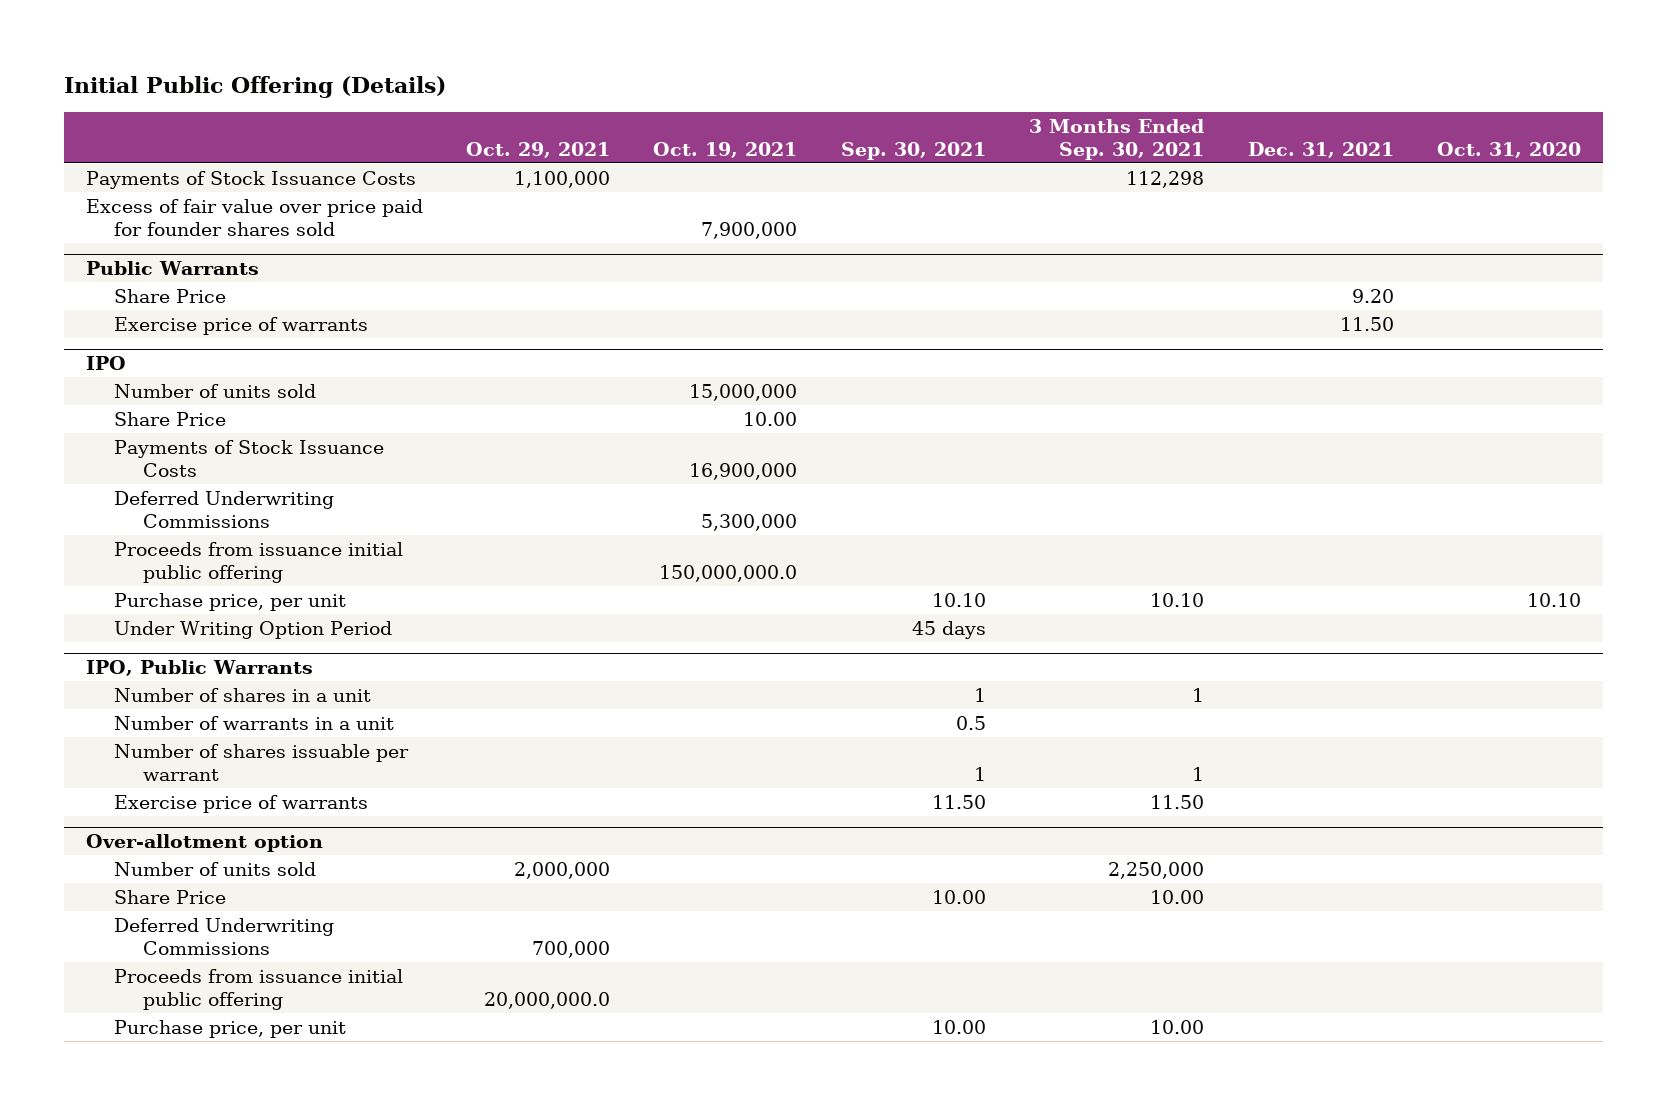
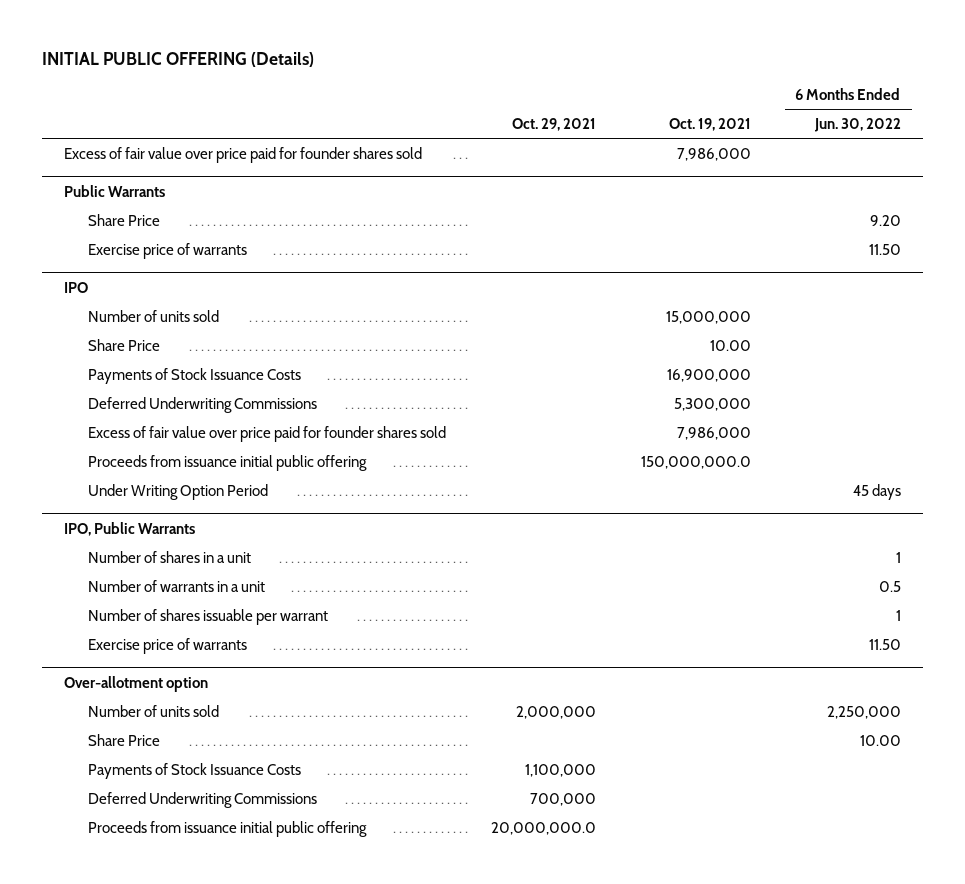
- Initial Public Offering (Details)
+ INITIAL PUBLIC OFFERING (Details)
- | Oct. 29, 2021 | Oct. 19, 2021 | Sep. 30, 2021 | 3 Months Ended Sep. 30, 2021 | Dec. 31, 2021 | Oct. 31, 2020
+ | Oct. 29, 2021 | Oct. 19, 2021 | 6 Months Ended Jun. 30, 2022
- Payments of Stock Issuance Costs | 1,100,000 | | | 112,298 | |
- Excess of fair value over price paid for founder shares sold | | 7,900,000 | | | |
+ Excess of fair value over price paid for founder shares sold | | 7,986,000 |
@ IPO
+ Excess of fair value over price paid for founder shares sold | | 7,986,000 |
- Purchase price, per unit | | | 10.10 | 10.10 | | 10.10
@ Over-allotment option
+ Payments of Stock Issuance Costs | 1,100,000 | |
- Purchase price, per unit | | | 10.00 | 10.00 | |

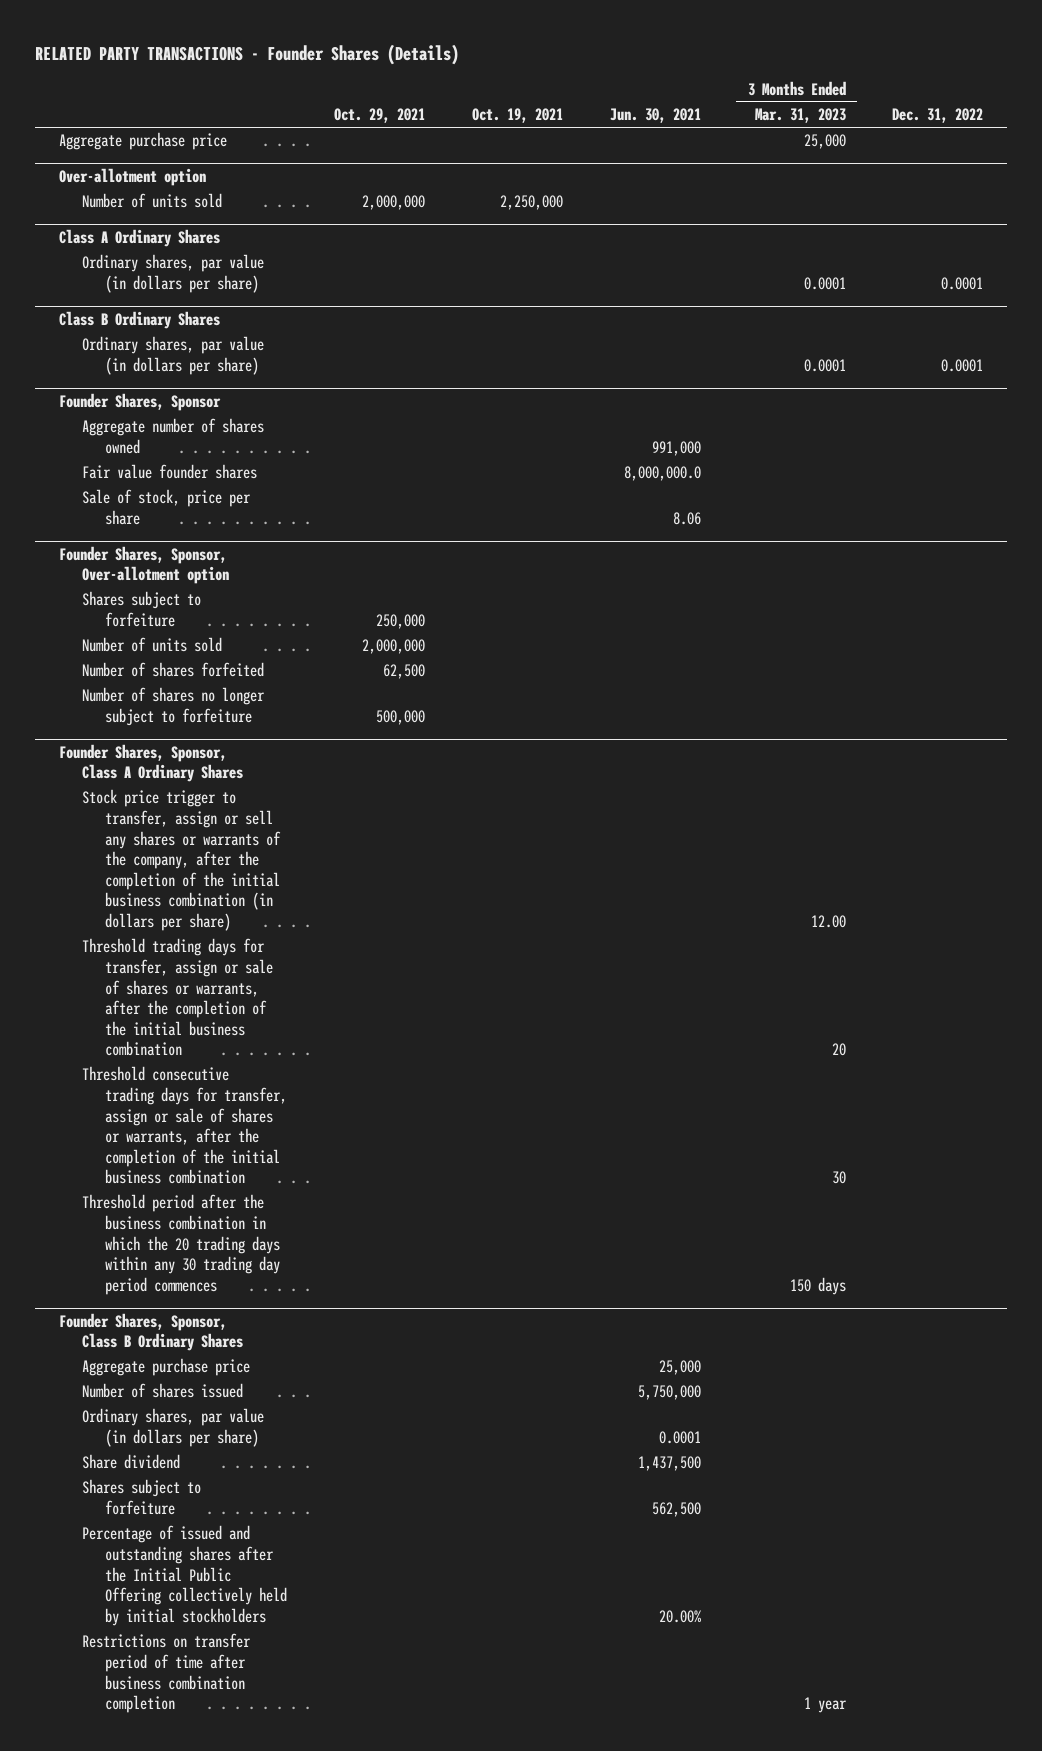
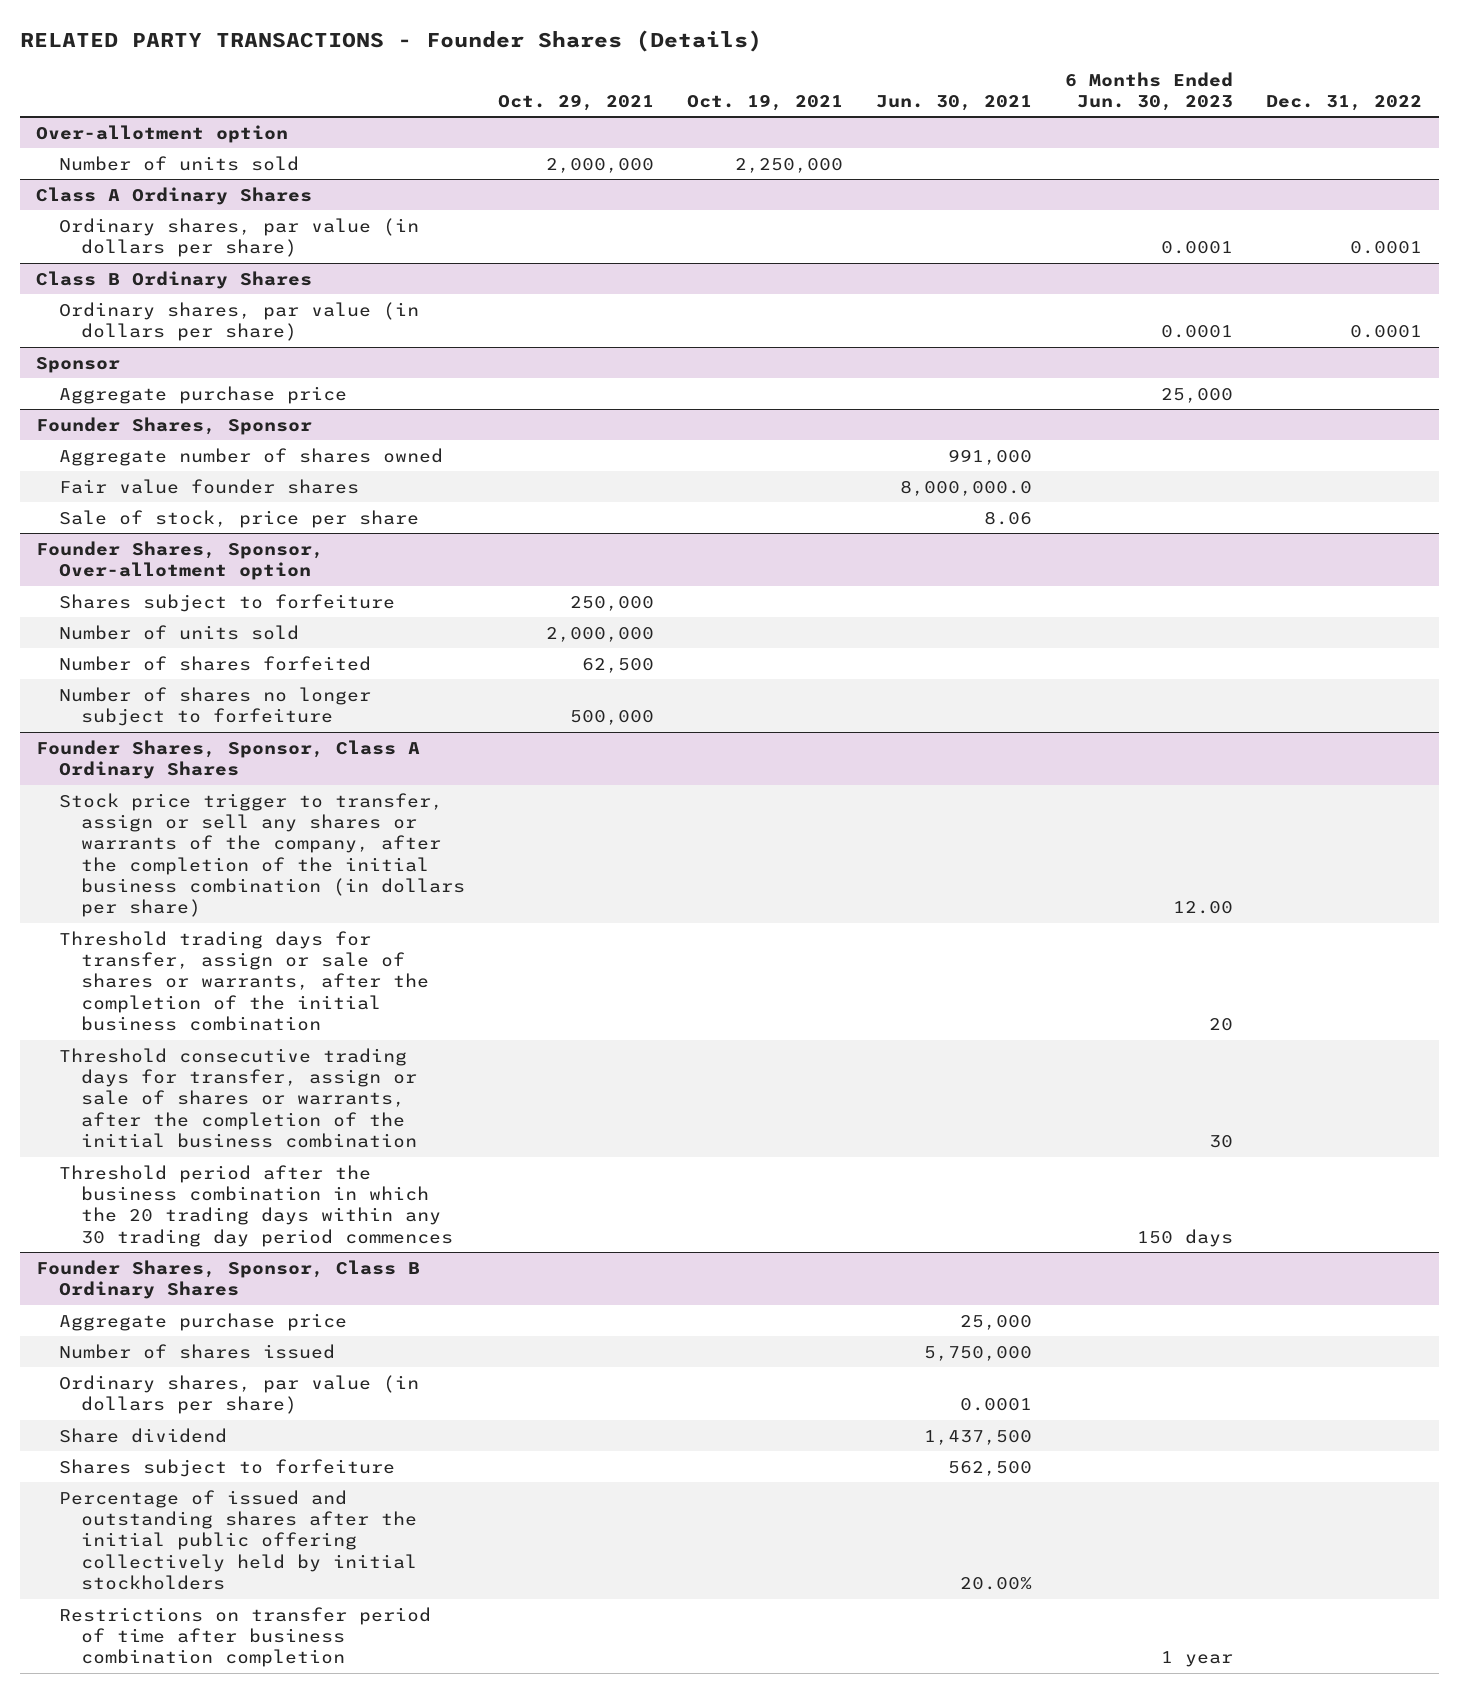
- | Oct. 29, 2021 | Oct. 19, 2021 | Jun. 30, 2021 | 3 Months Ended Mar. 31, 2023 | Dec. 31, 2022
+ | Oct. 29, 2021 | Oct. 19, 2021 | Jun. 30, 2021 | 6 Months Ended Jun. 30, 2023 | Dec. 31, 2022
- Aggregate purchase price | | | | 25,000 |
+ Sponsor
+ Aggregate purchase price | | | | 25,000 |
@ Founder Shares, Sponsor, Class B Ordinary Shares
- Percentage of issued and outstanding shares after the Initial Public Offering collectively held by initial stockholders | | | 20.00% | |
+ Percentage of issued and outstanding shares after the initial public offering collectively held by initial stockholders | | | 20.00% | |

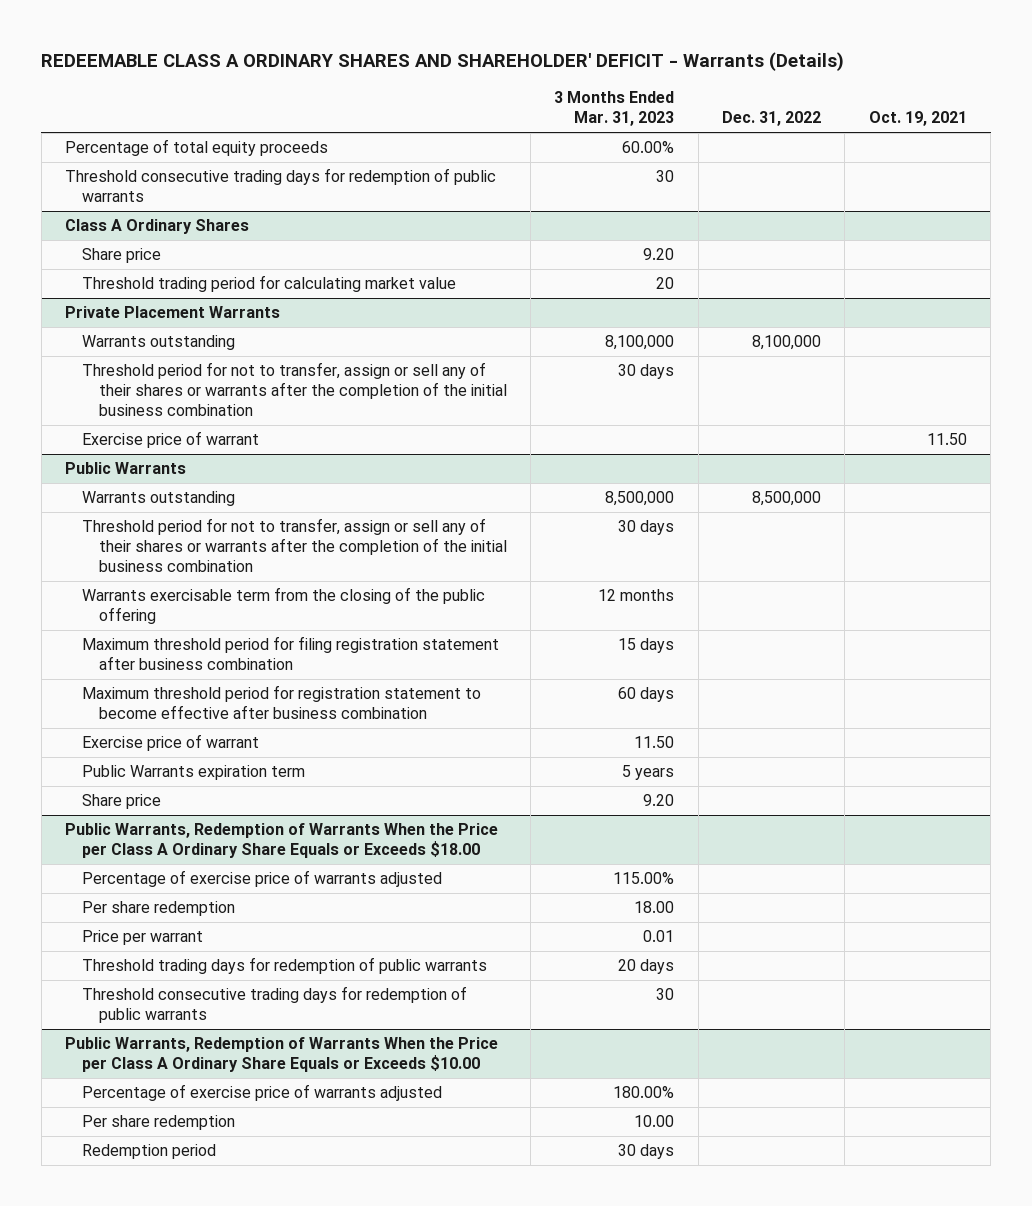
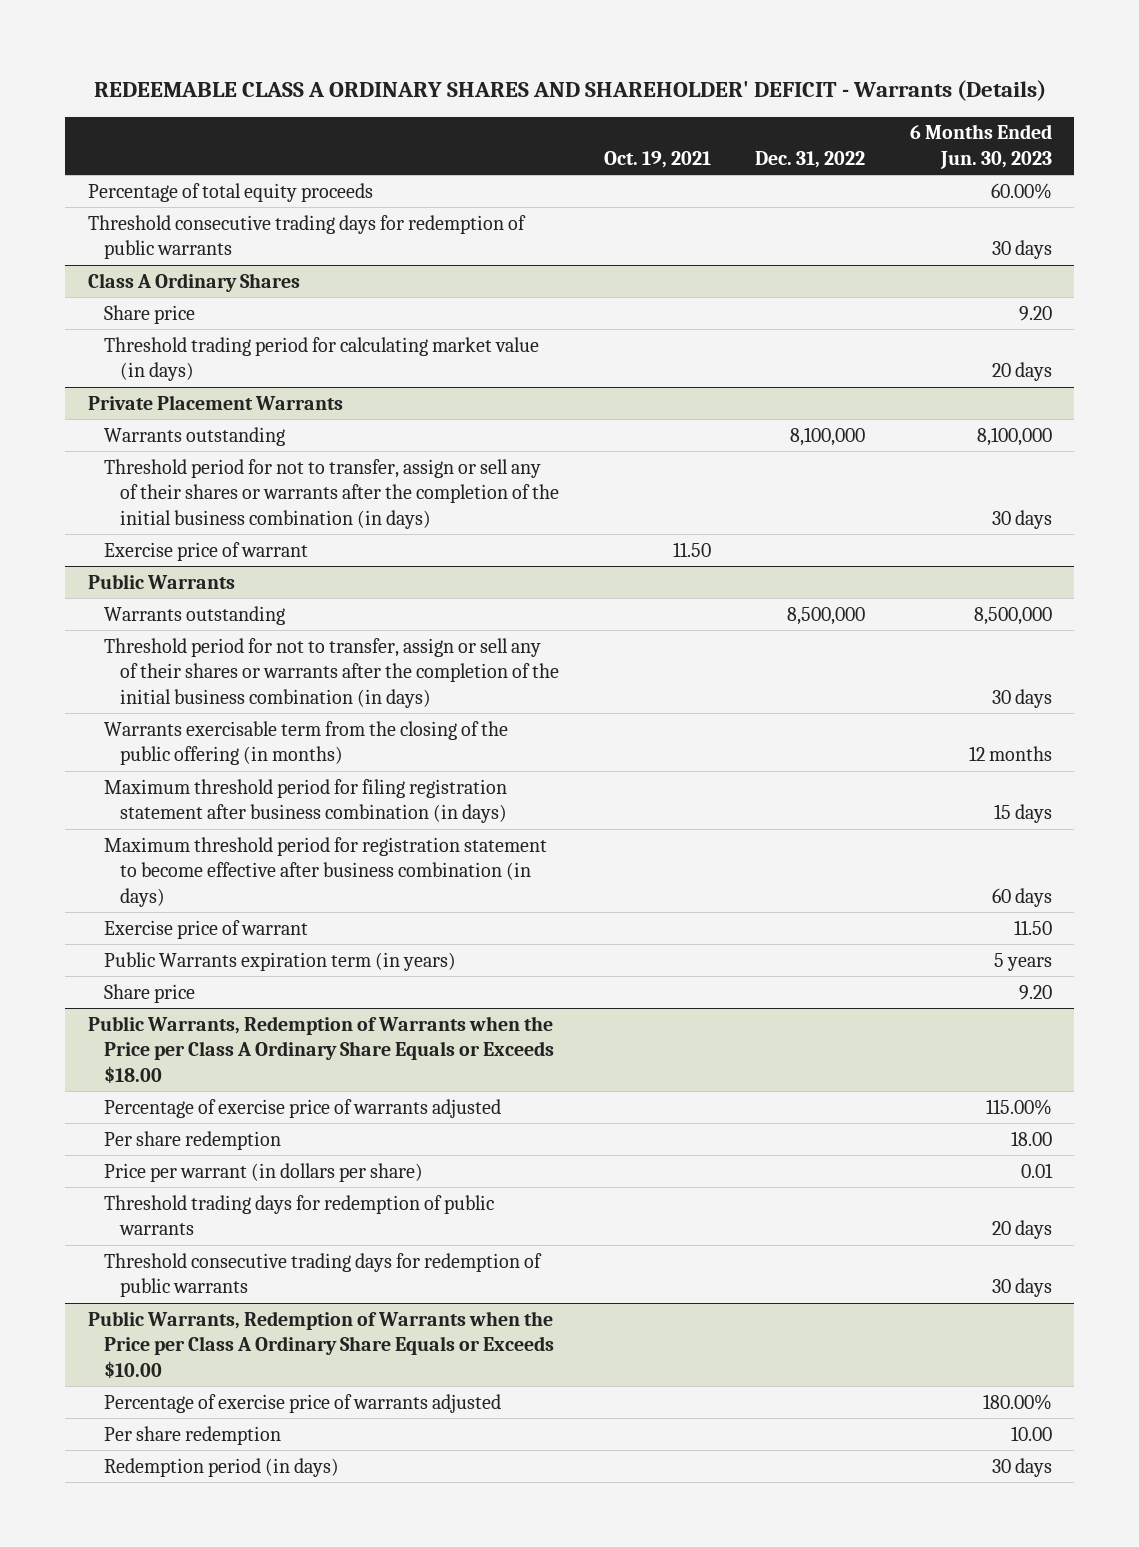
- | 3 Months Ended Mar. 31, 2023 | Dec. 31, 2022 | Oct. 19, 2021
+ | Oct. 19, 2021 | Dec. 31, 2022 | 6 Months Ended Jun. 30, 2023
@ Class A Ordinary Shares
- Threshold trading period for calculating market value | 20 | |
+ Threshold trading period for calculating market value (in days) | | | 20 days
@ Private Placement Warrants
- Threshold period for not to transfer, assign or sell any of their shares or warrants after the completion of the initial business combination | 30 days | |
+ Threshold period for not to transfer, assign or sell any of their shares or warrants after the completion of the initial business combination (in days) | | | 30 days
@ Public Warrants
- Threshold period for not to transfer, assign or sell any of their shares or warrants after the completion of the initial business combination | 30 days | |
- Warrants exercisable term from the closing of the public offering | 12 months | |
- Maximum threshold period for filing registration statement after business combination | 15 days | |
- Maximum threshold period for registration statement to become effective after business combination | 60 days | |
+ Threshold period for not to transfer, assign or sell any of their shares or warrants after the completion of the initial business combination (in days) | | | 30 days
+ Warrants exercisable term from the closing of the public offering (in months) | | | 12 months
+ Maximum threshold period for filing registration statement after business combination (in days) | | | 15 days
+ Maximum threshold period for registration statement to become effective after business combination (in days) | | | 60 days
- Public Warrants expiration term | 5 years | |
+ Public Warrants expiration term (in years) | | | 5 years
- Public Warrants, Redemption of Warrants When the Price per Class A Ordinary Share Equals or Exceeds $18.00
+ Public Warrants, Redemption of Warrants when the Price per Class A Ordinary Share Equals or Exceeds $18.00
- Price per warrant | 0.01 | |
+ Price per warrant (in dollars per share) | | | 0.01
- Public Warrants, Redemption of Warrants When the Price per Class A Ordinary Share Equals or Exceeds $10.00
+ Public Warrants, Redemption of Warrants when the Price per Class A Ordinary Share Equals or Exceeds $10.00
- Redemption period | 30 days | |
+ Redemption period (in days) | | | 30 days

